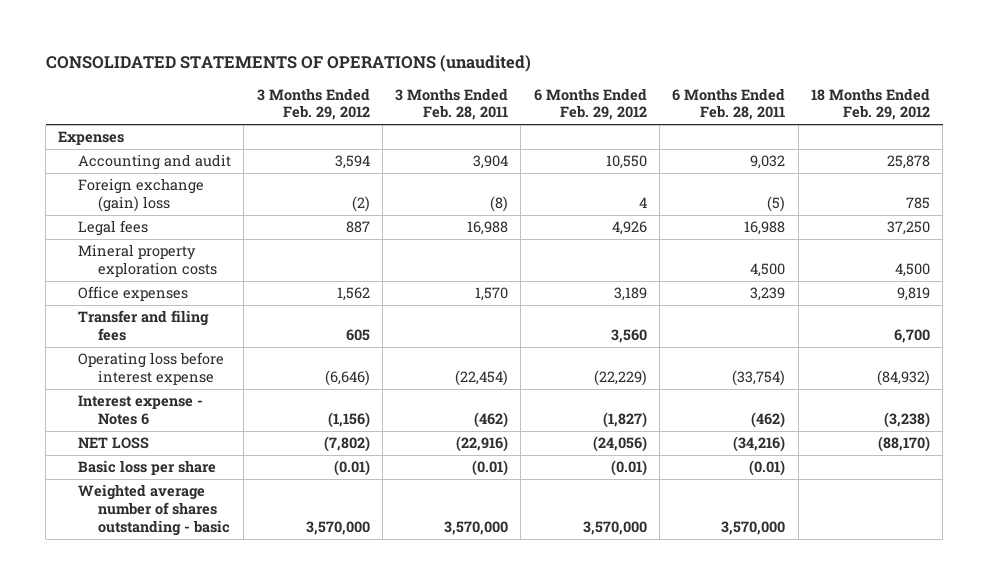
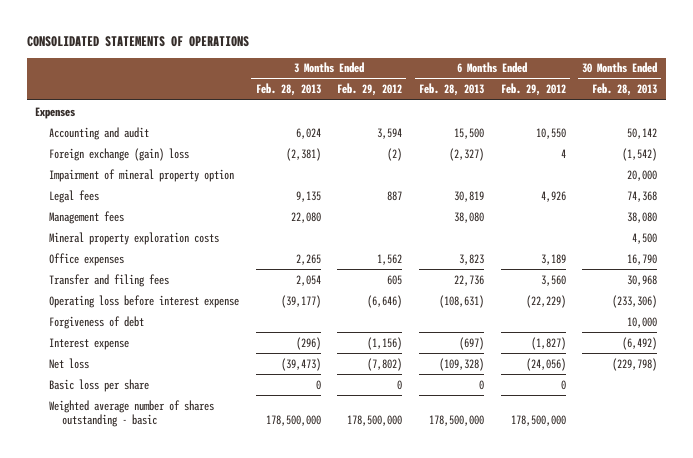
- CONSOLIDATED STATEMENTS OF OPERATIONS (unaudited)
+ CONSOLIDATED STATEMENTS OF OPERATIONS
- | 3 Months Ended Feb. 29, 2012 | 3 Months Ended Feb. 28, 2011 | 6 Months Ended Feb. 29, 2012 | 6 Months Ended Feb. 28, 2011 | 18 Months Ended Feb. 29, 2012
+ | 3 Months Ended Feb. 28, 2013 | 3 Months Ended Feb. 29, 2012 | 6 Months Ended Feb. 28, 2013 | 6 Months Ended Feb. 29, 2012 | 30 Months Ended Feb. 28, 2013
+ Impairment of mineral property option | | | | | 20,000
+ Management fees | 22,080 | | 38,080 | | 38,080
- Interest expense - Notes 6 | (1,156) | (462) | (1,827) | (462) | (3,238)
- NET LOSS | (7,802) | (22,916) | (24,056) | (34,216) | (88,170)
- Basic loss per share | (0.01) | (0.01) | (0.01) | (0.01) |
- Weighted average number of shares outstanding - basic | 3,570,000 | 3,570,000 | 3,570,000 | 3,570,000 |
+ Forgiveness of debt | | | | | 10,000
+ Interest expense | (296) | (1,156) | (697) | (1,827) | (6,492)
+ Net loss | (39,473) | (7,802) | (109,328) | (24,056) | (229,798)
+ Basic loss per share | 0 | 0 | 0 | 0 |
+ Weighted average number of shares outstanding - basic | 178,500,000 | 178,500,000 | 178,500,000 | 178,500,000 |

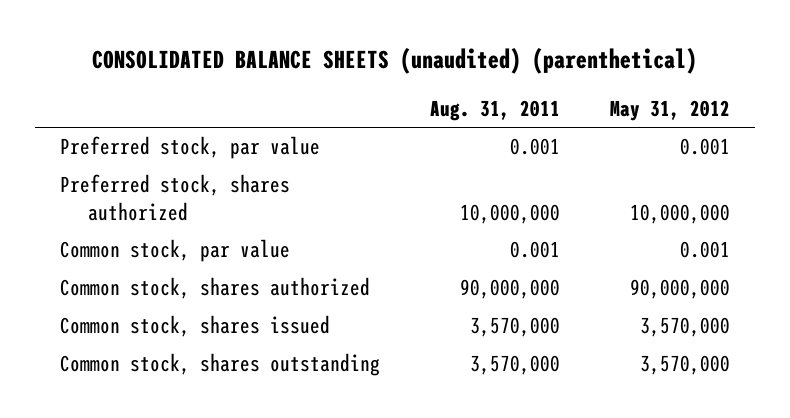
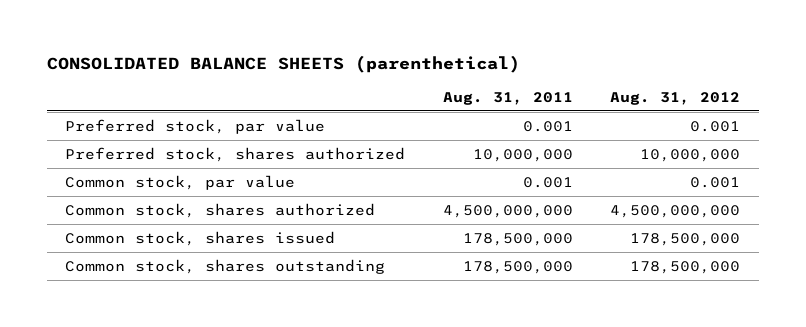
- CONSOLIDATED BALANCE SHEETS (unaudited) (parenthetical)
+ CONSOLIDATED BALANCE SHEETS (parenthetical)
- | Aug. 31, 2011 | May 31, 2012
+ | Aug. 31, 2011 | Aug. 31, 2012
- Common stock, shares authorized | 90,000,000 | 90,000,000
- Common stock, shares issued | 3,570,000 | 3,570,000
- Common stock, shares outstanding | 3,570,000 | 3,570,000
+ Common stock, shares authorized | 4,500,000,000 | 4,500,000,000
+ Common stock, shares issued | 178,500,000 | 178,500,000
+ Common stock, shares outstanding | 178,500,000 | 178,500,000

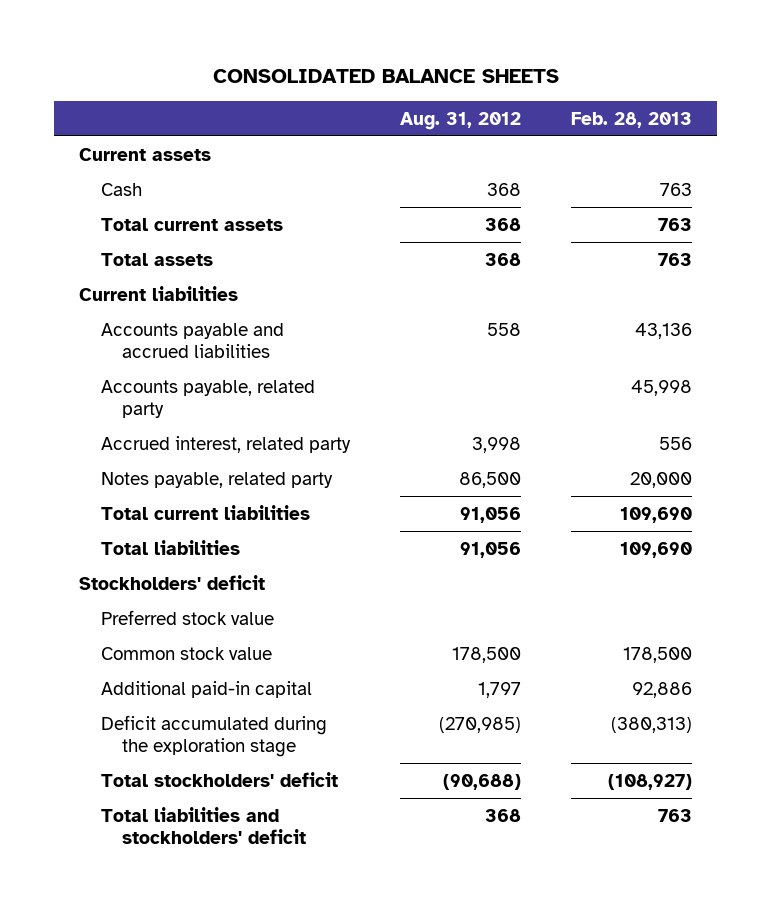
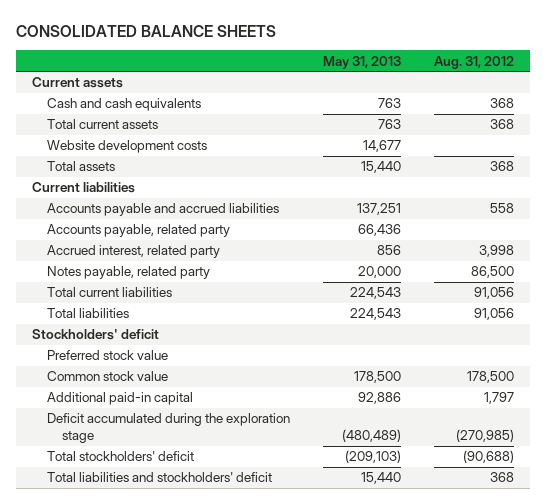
- | Aug. 31, 2012 | Feb. 28, 2013
+ | May 31, 2013 | Aug. 31, 2012
- Cash | 368 | 763
+ Cash and cash equivalents | 763 | 368
+ Website development costs | 14,677 |

